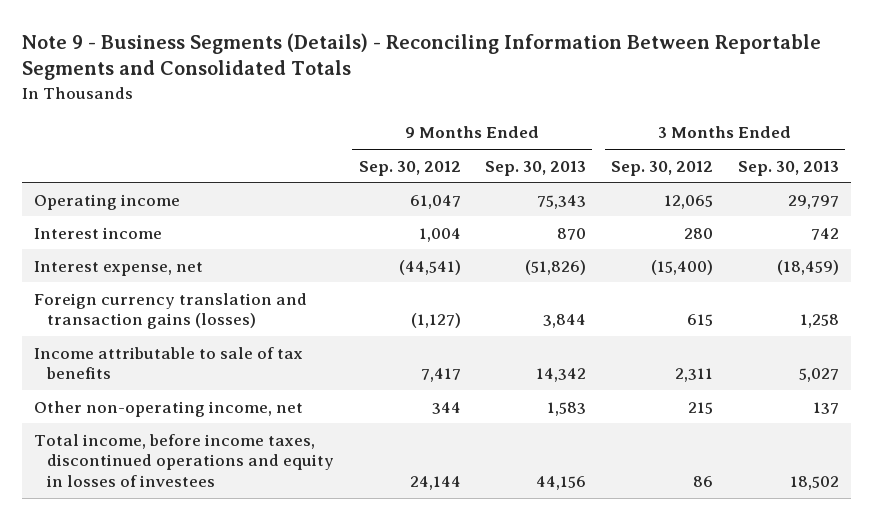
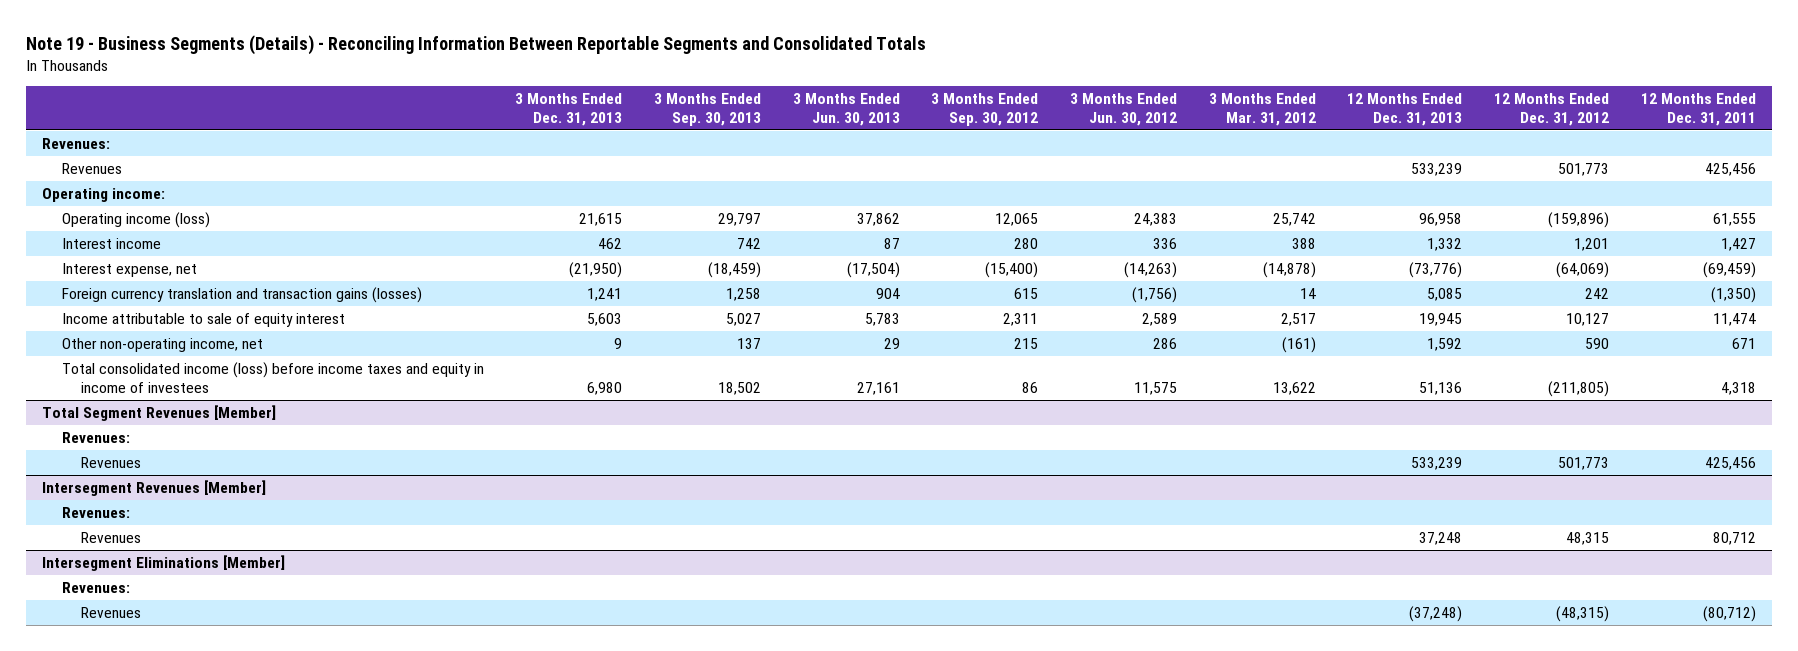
- Note 9 - Business Segments (Details) - Reconciling Information Between Reportable Segments and Consolidated Totals
+ Note 19 - Business Segments (Details) - Reconciling Information Between Reportable Segments and Consolidated Totals
- | 9 Months Ended Sep. 30, 2012 | 9 Months Ended Sep. 30, 2013 | 3 Months Ended Sep. 30, 2012 | 3 Months Ended Sep. 30, 2013
+ | 3 Months Ended Dec. 31, 2013 | 3 Months Ended Sep. 30, 2013 | 3 Months Ended Jun. 30, 2013 | 3 Months Ended Sep. 30, 2012 | 3 Months Ended Jun. 30, 2012 | 3 Months Ended Mar. 31, 2012 | 12 Months Ended Dec. 31, 2013 | 12 Months Ended Dec. 31, 2012 | 12 Months Ended Dec. 31, 2011
- Operating income | 61,047 | 75,343 | 12,065 | 29,797
+ Revenues:
+ Revenues | | | | | | | 533,239 | 501,773 | 425,456
+ Operating income:
+ Operating income (loss) | 21,615 | 29,797 | 37,862 | 12,065 | 24,383 | 25,742 | 96,958 | (159,896) | 61,555
- Income attributable to sale of tax benefits | 7,417 | 14,342 | 2,311 | 5,027
+ Income attributable to sale of equity interest | 5,603 | 5,027 | 5,783 | 2,311 | 2,589 | 2,517 | 19,945 | 10,127 | 11,474
- Total income, before income taxes, discontinued operations and equity in losses of investees | 24,144 | 44,156 | 86 | 18,502
+ Total consolidated income (loss) before income taxes and equity in income of investees | 6,980 | 18,502 | 27,161 | 86 | 11,575 | 13,622 | 51,136 | (211,805) | 4,318
+ Total Segment Revenues [Member]
+ Revenues:
+ Revenues | | | | | | | 533,239 | 501,773 | 425,456
+ Intersegment Revenues [Member]
+ Revenues:
+ Revenues | | | | | | | 37,248 | 48,315 | 80,712
+ Intersegment Eliminations [Member]
+ Revenues:
+ Revenues | | | | | | | (37,248) | (48,315) | (80,712)

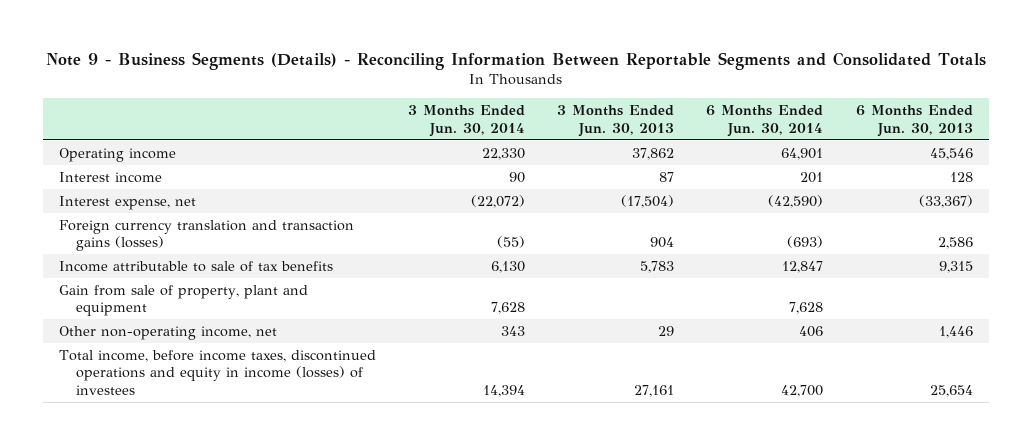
- Note 19 - Business Segments (Details) - Reconciling Information Between Reportable Segments and Consolidated Totals
+ Note 9 - Business Segments (Details) - Reconciling Information Between Reportable Segments and Consolidated Totals
- | 3 Months Ended Dec. 31, 2013 | 3 Months Ended Sep. 30, 2013 | 3 Months Ended Jun. 30, 2013 | 3 Months Ended Sep. 30, 2012 | 3 Months Ended Jun. 30, 2012 | 3 Months Ended Mar. 31, 2012 | 12 Months Ended Dec. 31, 2013 | 12 Months Ended Dec. 31, 2012 | 12 Months Ended Dec. 31, 2011
+ | 3 Months Ended Jun. 30, 2014 | 3 Months Ended Jun. 30, 2013 | 6 Months Ended Jun. 30, 2014 | 6 Months Ended Jun. 30, 2013
- Revenues:
- Revenues | | | | | | | 533,239 | 501,773 | 425,456
- Operating income:
- Operating income (loss) | 21,615 | 29,797 | 37,862 | 12,065 | 24,383 | 25,742 | 96,958 | (159,896) | 61,555
+ Operating income | 22,330 | 37,862 | 64,901 | 45,546
- Income attributable to sale of equity interest | 5,603 | 5,027 | 5,783 | 2,311 | 2,589 | 2,517 | 19,945 | 10,127 | 11,474
+ Income attributable to sale of tax benefits | 6,130 | 5,783 | 12,847 | 9,315
+ Gain from sale of property, plant and equipment | 7,628 | | 7,628 |
- Total consolidated income (loss) before income taxes and equity in income of investees | 6,980 | 18,502 | 27,161 | 86 | 11,575 | 13,622 | 51,136 | (211,805) | 4,318
- Total Segment Revenues [Member]
- Revenues:
- Revenues | | | | | | | 533,239 | 501,773 | 425,456
- Intersegment Revenues [Member]
- Revenues:
- Revenues | | | | | | | 37,248 | 48,315 | 80,712
- Intersegment Eliminations [Member]
- Revenues:
- Revenues | | | | | | | (37,248) | (48,315) | (80,712)
+ Total income, before income taxes, discontinued operations and equity in income (losses) of investees | 14,394 | 27,161 | 42,700 | 25,654

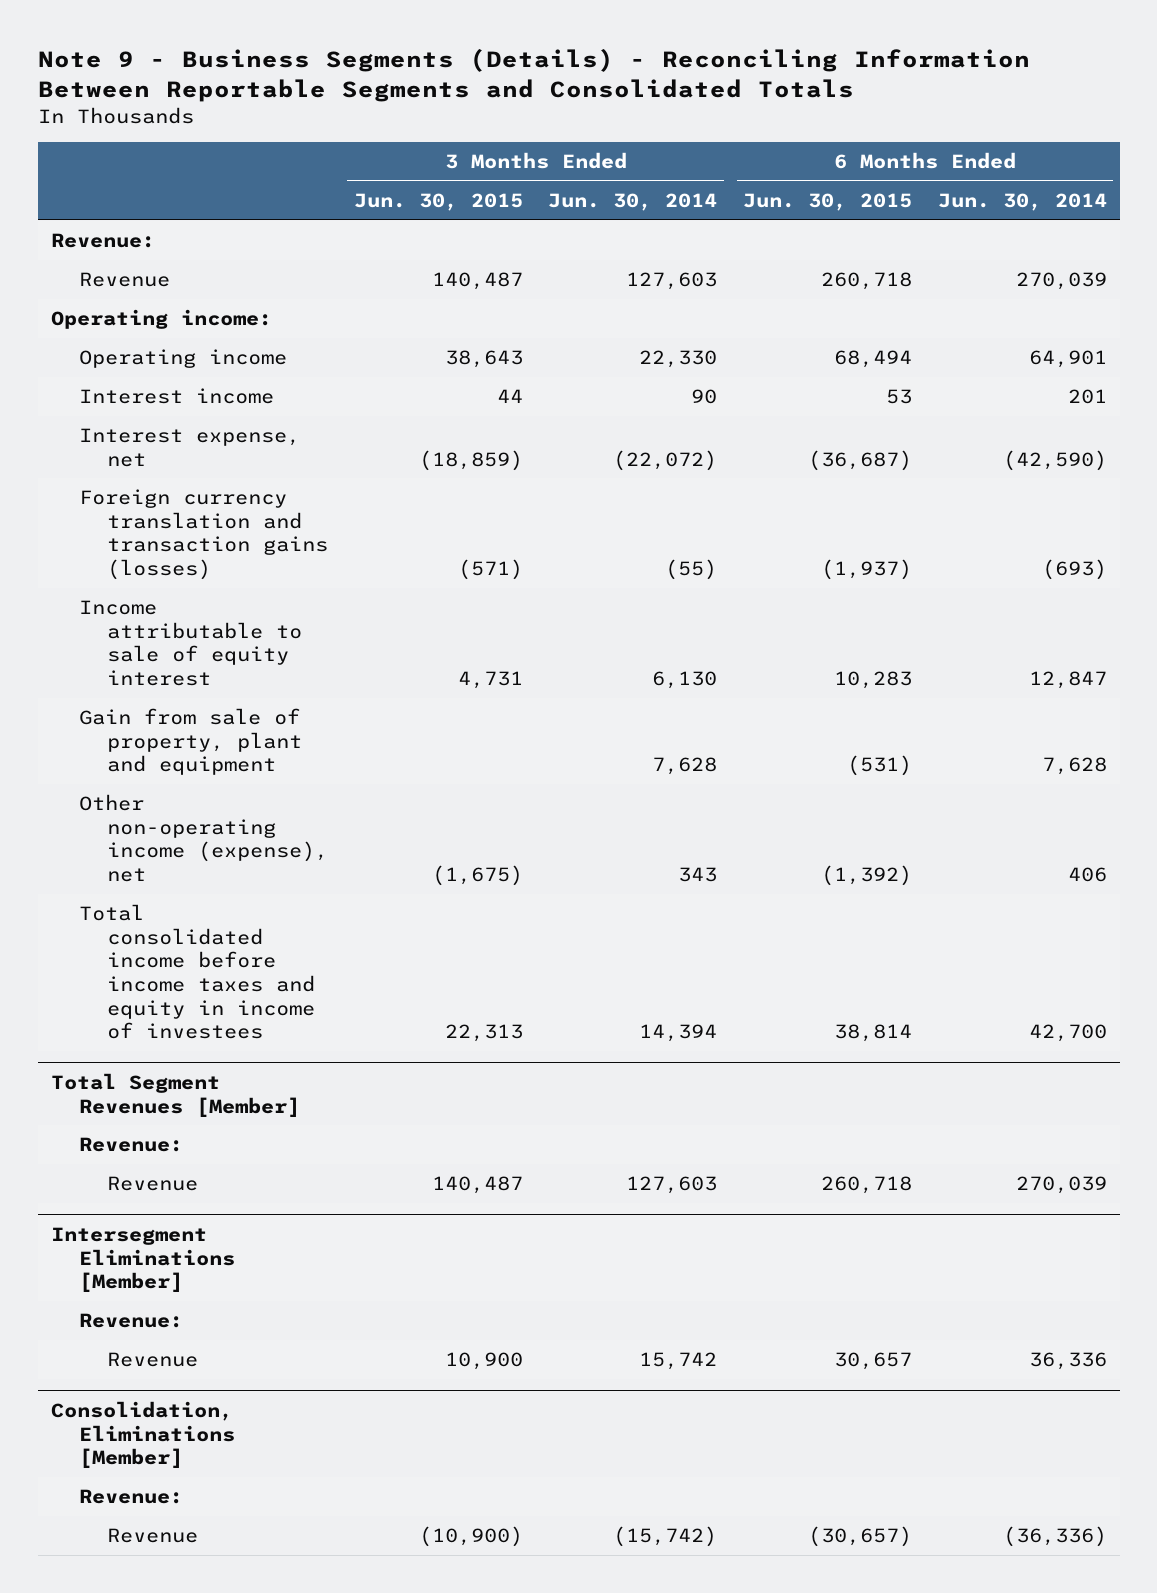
- | 3 Months Ended Jun. 30, 2014 | 3 Months Ended Jun. 30, 2013 | 6 Months Ended Jun. 30, 2014 | 6 Months Ended Jun. 30, 2013
+ | 3 Months Ended Jun. 30, 2015 | 3 Months Ended Jun. 30, 2014 | 6 Months Ended Jun. 30, 2015 | 6 Months Ended Jun. 30, 2014
+ Revenue:
+ Revenue | 140,487 | 127,603 | 260,718 | 270,039
+ Operating income:
- Income attributable to sale of tax benefits | 6,130 | 5,783 | 12,847 | 9,315
+ Income attributable to sale of equity interest | 4,731 | 6,130 | 10,283 | 12,847
- Other non-operating income, net | 343 | 29 | 406 | 1,446
- Total income, before income taxes, discontinued operations and equity in income (losses) of investees | 14,394 | 27,161 | 42,700 | 25,654
+ Other non-operating income (expense), net | (1,675) | 343 | (1,392) | 406
+ Total consolidated income before income taxes and equity in income of investees | 22,313 | 14,394 | 38,814 | 42,700
+ Total Segment Revenues [Member]
+ Revenue:
+ Revenue | 140,487 | 127,603 | 260,718 | 270,039
+ Intersegment Eliminations [Member]
+ Revenue:
+ Revenue | 10,900 | 15,742 | 30,657 | 36,336
+ Consolidation, Eliminations [Member]
+ Revenue:
+ Revenue | (10,900) | (15,742) | (30,657) | (36,336)

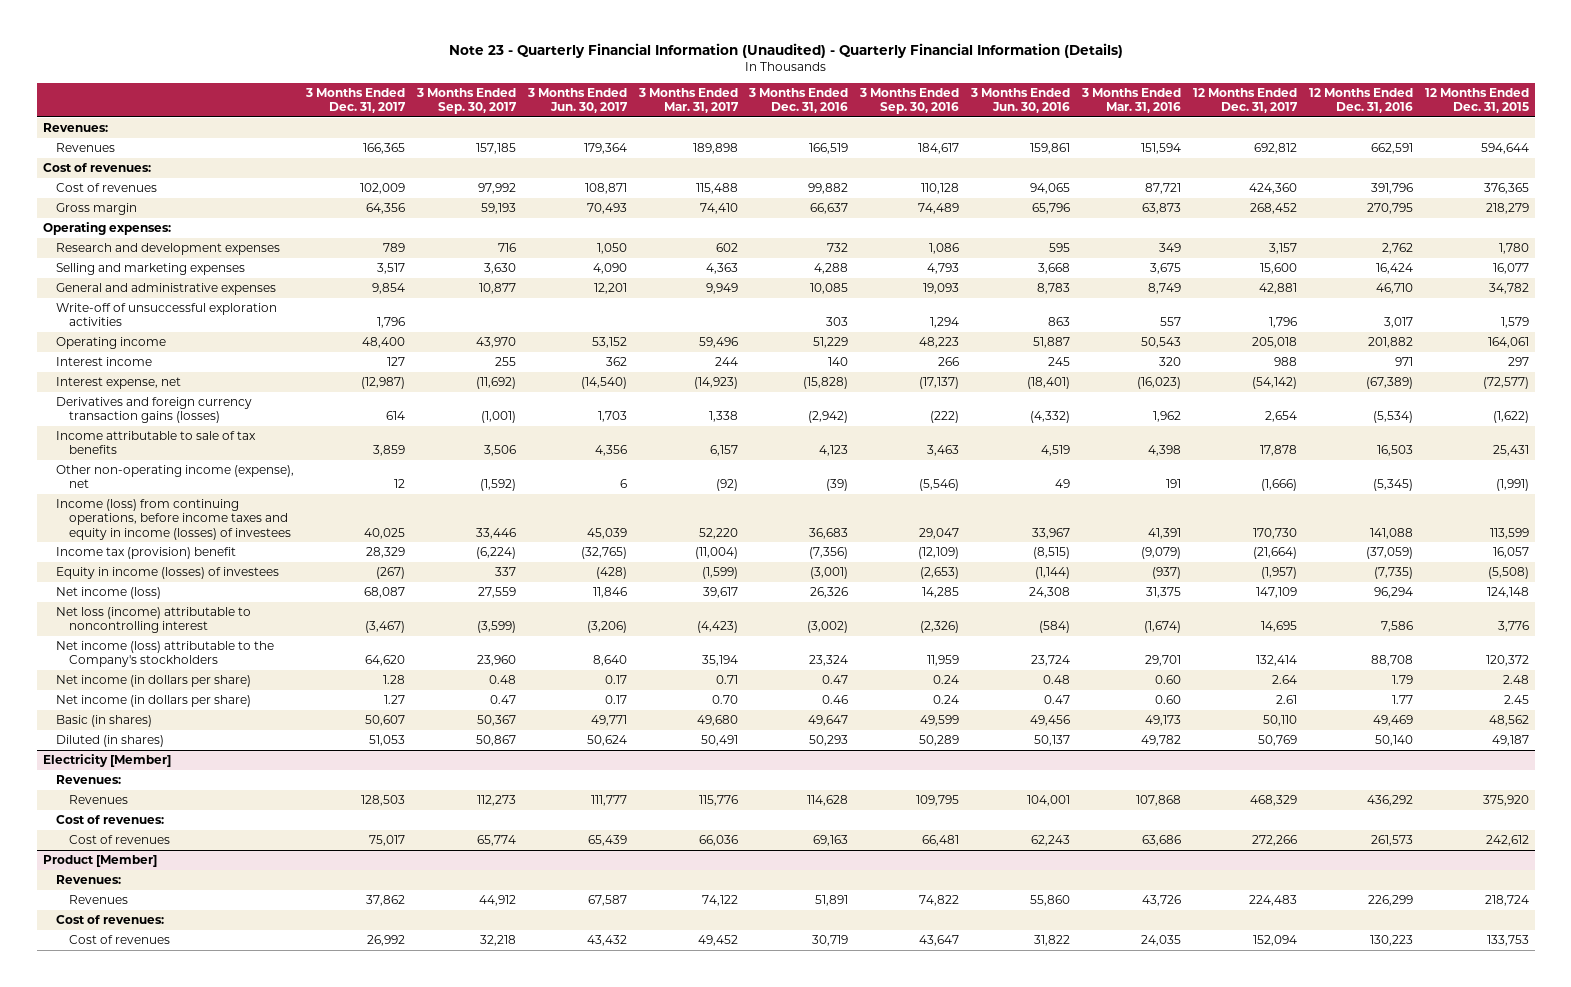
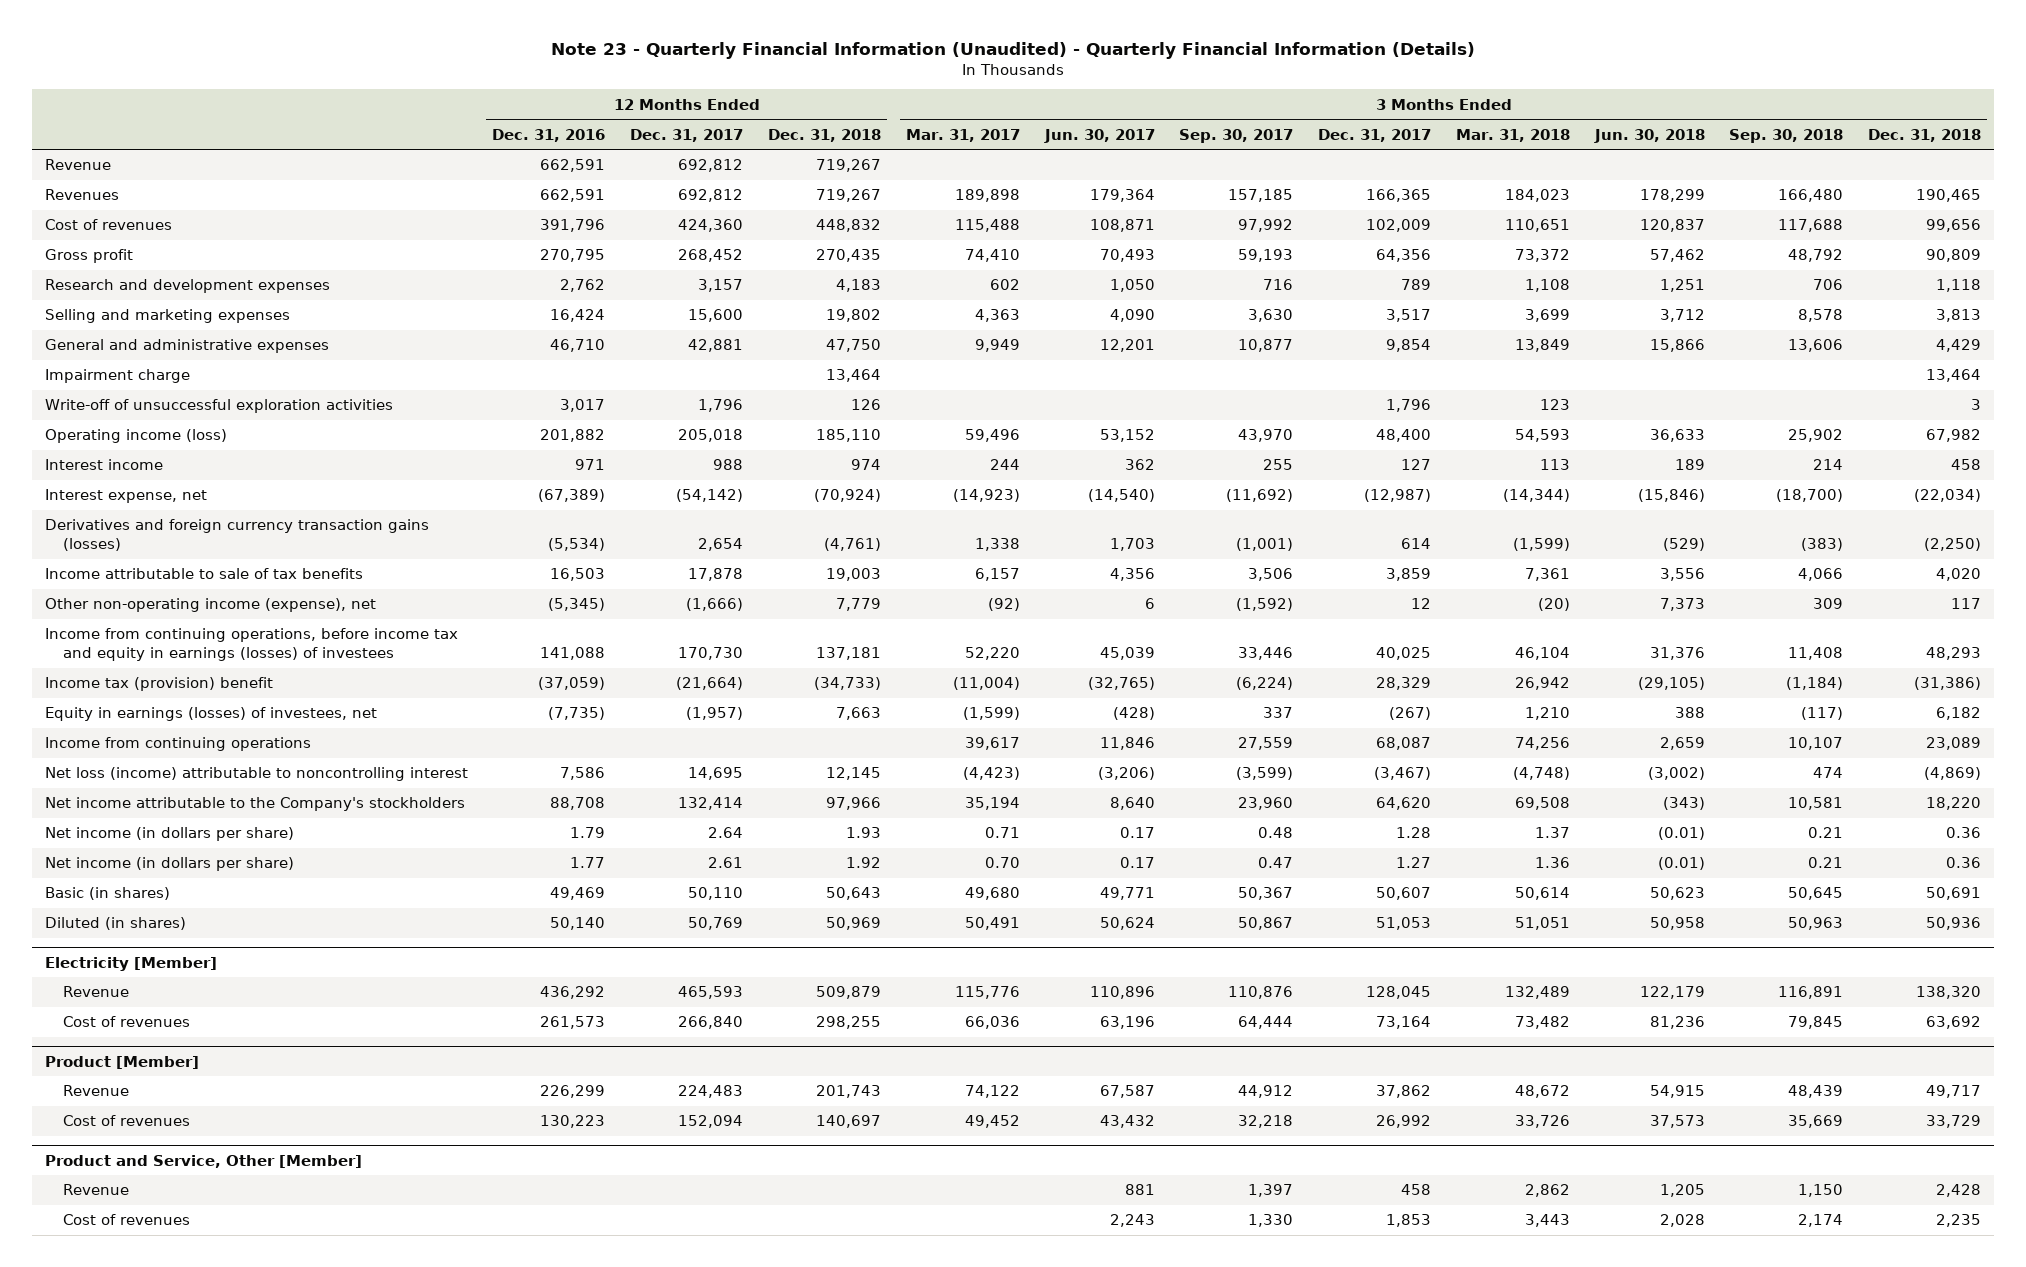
- | 3 Months Ended Dec. 31, 2017 | 3 Months Ended Sep. 30, 2017 | 3 Months Ended Jun. 30, 2017 | 3 Months Ended Mar. 31, 2017 | 3 Months Ended Dec. 31, 2016 | 3 Months Ended Sep. 30, 2016 | 3 Months Ended Jun. 30, 2016 | 3 Months Ended Mar. 31, 2016 | 12 Months Ended Dec. 31, 2017 | 12 Months Ended Dec. 31, 2016 | 12 Months Ended Dec. 31, 2015
+ | 12 Months Ended Dec. 31, 2016 | 12 Months Ended Dec. 31, 2017 | 12 Months Ended Dec. 31, 2018 | 3 Months Ended Mar. 31, 2017 | 3 Months Ended Jun. 30, 2017 | 3 Months Ended Sep. 30, 2017 | 3 Months Ended Dec. 31, 2017 | 3 Months Ended Mar. 31, 2018 | 3 Months Ended Jun. 30, 2018 | 3 Months Ended Sep. 30, 2018 | 3 Months Ended Dec. 31, 2018
- Revenues:
+ Revenue | 662,591 | 692,812 | 719,267 | | | | | | | |
- Cost of revenues:
- Gross margin | 64,356 | 59,193 | 70,493 | 74,410 | 66,637 | 74,489 | 65,796 | 63,873 | 268,452 | 270,795 | 218,279
- Operating expenses:
+ Gross profit | 270,795 | 268,452 | 270,435 | 74,410 | 70,493 | 59,193 | 64,356 | 73,372 | 57,462 | 48,792 | 90,809
+ Impairment charge | | | 13,464 | | | | | | | | 13,464
- Operating income | 48,400 | 43,970 | 53,152 | 59,496 | 51,229 | 48,223 | 51,887 | 50,543 | 205,018 | 201,882 | 164,061
+ Operating income (loss) | 201,882 | 205,018 | 185,110 | 59,496 | 53,152 | 43,970 | 48,400 | 54,593 | 36,633 | 25,902 | 67,982
- Income (loss) from continuing operations, before income taxes and equity in income (losses) of investees | 40,025 | 33,446 | 45,039 | 52,220 | 36,683 | 29,047 | 33,967 | 41,391 | 170,730 | 141,088 | 113,599
+ Income from continuing operations, before income tax and equity in earnings (losses) of investees | 141,088 | 170,730 | 137,181 | 52,220 | 45,039 | 33,446 | 40,025 | 46,104 | 31,376 | 11,408 | 48,293
- Equity in income (losses) of investees | (267) | 337 | (428) | (1,599) | (3,001) | (2,653) | (1,144) | (937) | (1,957) | (7,735) | (5,508)
- Net income (loss) | 68,087 | 27,559 | 11,846 | 39,617 | 26,326 | 14,285 | 24,308 | 31,375 | 147,109 | 96,294 | 124,148
+ Equity in earnings (losses) of investees, net | (7,735) | (1,957) | 7,663 | (1,599) | (428) | 337 | (267) | 1,210 | 388 | (117) | 6,182
+ Income from continuing operations | | | | 39,617 | 11,846 | 27,559 | 68,087 | 74,256 | 2,659 | 10,107 | 23,089
- Net income (loss) attributable to the Company's stockholders | 64,620 | 23,960 | 8,640 | 35,194 | 23,324 | 11,959 | 23,724 | 29,701 | 132,414 | 88,708 | 120,372
+ Net income attributable to the Company's stockholders | 88,708 | 132,414 | 97,966 | 35,194 | 8,640 | 23,960 | 64,620 | 69,508 | (343) | 10,581 | 18,220
@ Electricity [Member]
- Revenues:
- Revenues | 128,503 | 112,273 | 111,777 | 115,776 | 114,628 | 109,795 | 104,001 | 107,868 | 468,329 | 436,292 | 375,920
- Cost of revenues:
- Cost of revenues | 75,017 | 65,774 | 65,439 | 66,036 | 69,163 | 66,481 | 62,243 | 63,686 | 272,266 | 261,573 | 242,612
+ Revenue | 436,292 | 465,593 | 509,879 | 115,776 | 110,896 | 110,876 | 128,045 | 132,489 | 122,179 | 116,891 | 138,320
+ Cost of revenues | 261,573 | 266,840 | 298,255 | 66,036 | 63,196 | 64,444 | 73,164 | 73,482 | 81,236 | 79,845 | 63,692
@ Product [Member]
- Revenues:
- Revenues | 37,862 | 44,912 | 67,587 | 74,122 | 51,891 | 74,822 | 55,860 | 43,726 | 224,483 | 226,299 | 218,724
- Cost of revenues:
+ Revenue | 226,299 | 224,483 | 201,743 | 74,122 | 67,587 | 44,912 | 37,862 | 48,672 | 54,915 | 48,439 | 49,717
+ Product and Service, Other [Member]
+ Revenue | | | | | 881 | 1,397 | 458 | 2,862 | 1,205 | 1,150 | 2,428
+ Cost of revenues | | | | | 2,243 | 1,330 | 1,853 | 3,443 | 2,028 | 2,174 | 2,235

